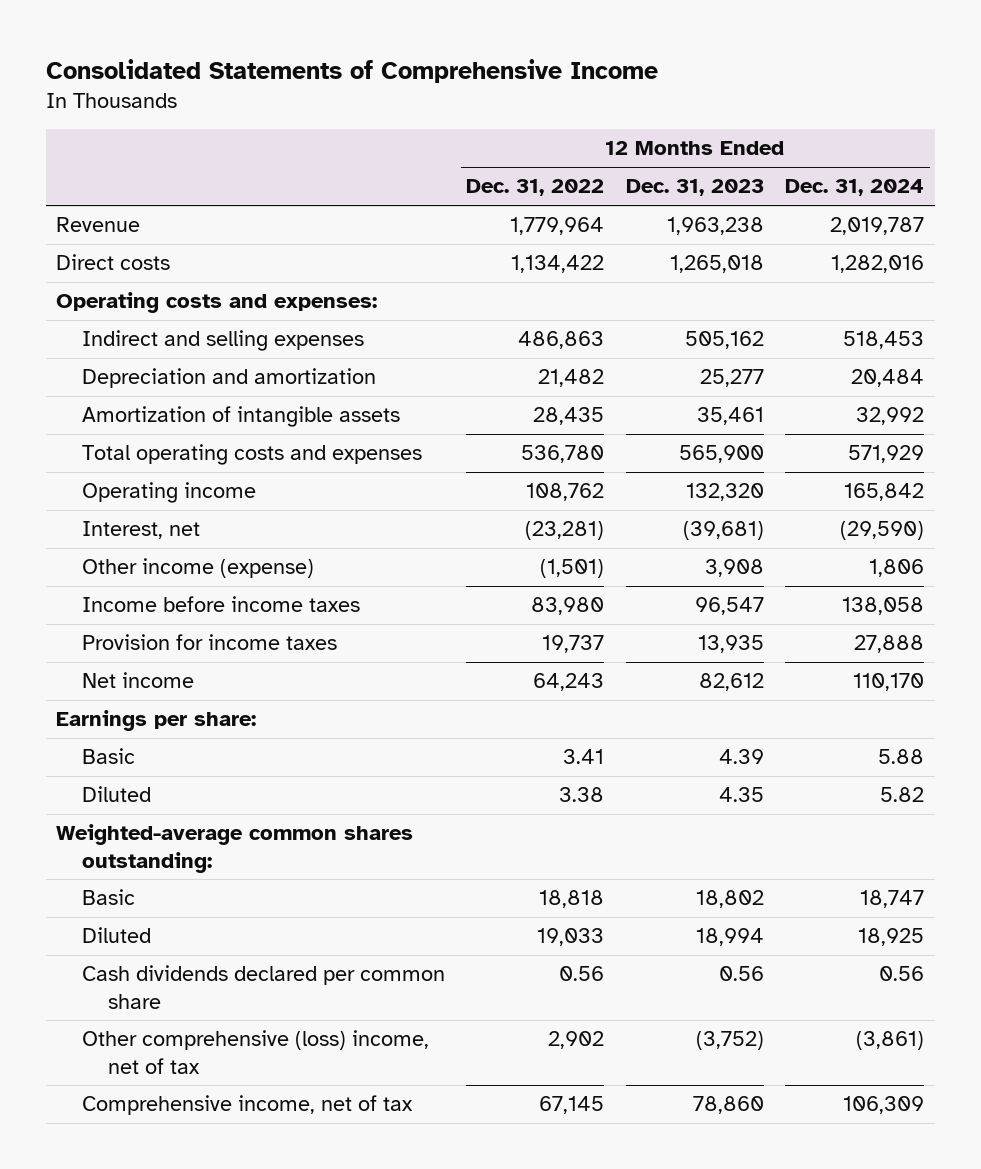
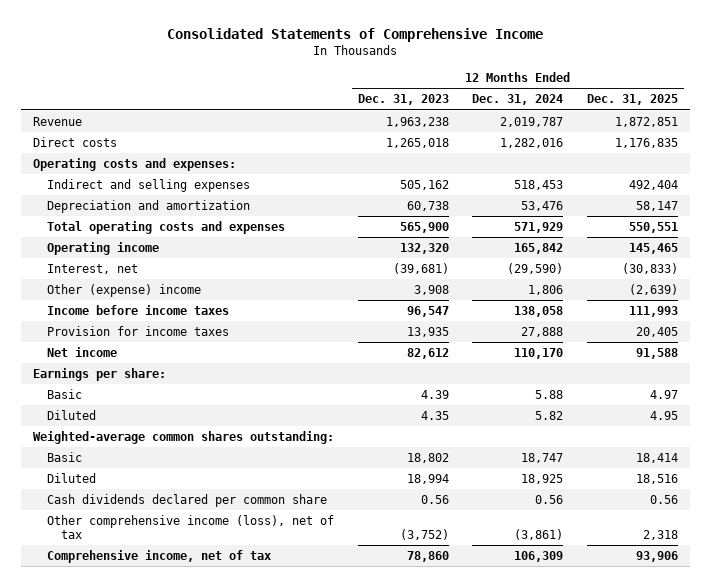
- | 12 Months Ended Dec. 31, 2022 | 12 Months Ended Dec. 31, 2023 | 12 Months Ended Dec. 31, 2024
+ | 12 Months Ended Dec. 31, 2023 | 12 Months Ended Dec. 31, 2024 | 12 Months Ended Dec. 31, 2025
- Depreciation and amortization | 21,482 | 25,277 | 20,484
- Amortization of intangible assets | 28,435 | 35,461 | 32,992
+ Depreciation and amortization | 60,738 | 53,476 | 58,147
- Other income (expense) | (1,501) | 3,908 | 1,806
+ Other (expense) income | 3,908 | 1,806 | (2,639)
- Other comprehensive (loss) income, net of tax | 2,902 | (3,752) | (3,861)
+ Other comprehensive income (loss), net of tax | (3,752) | (3,861) | 2,318

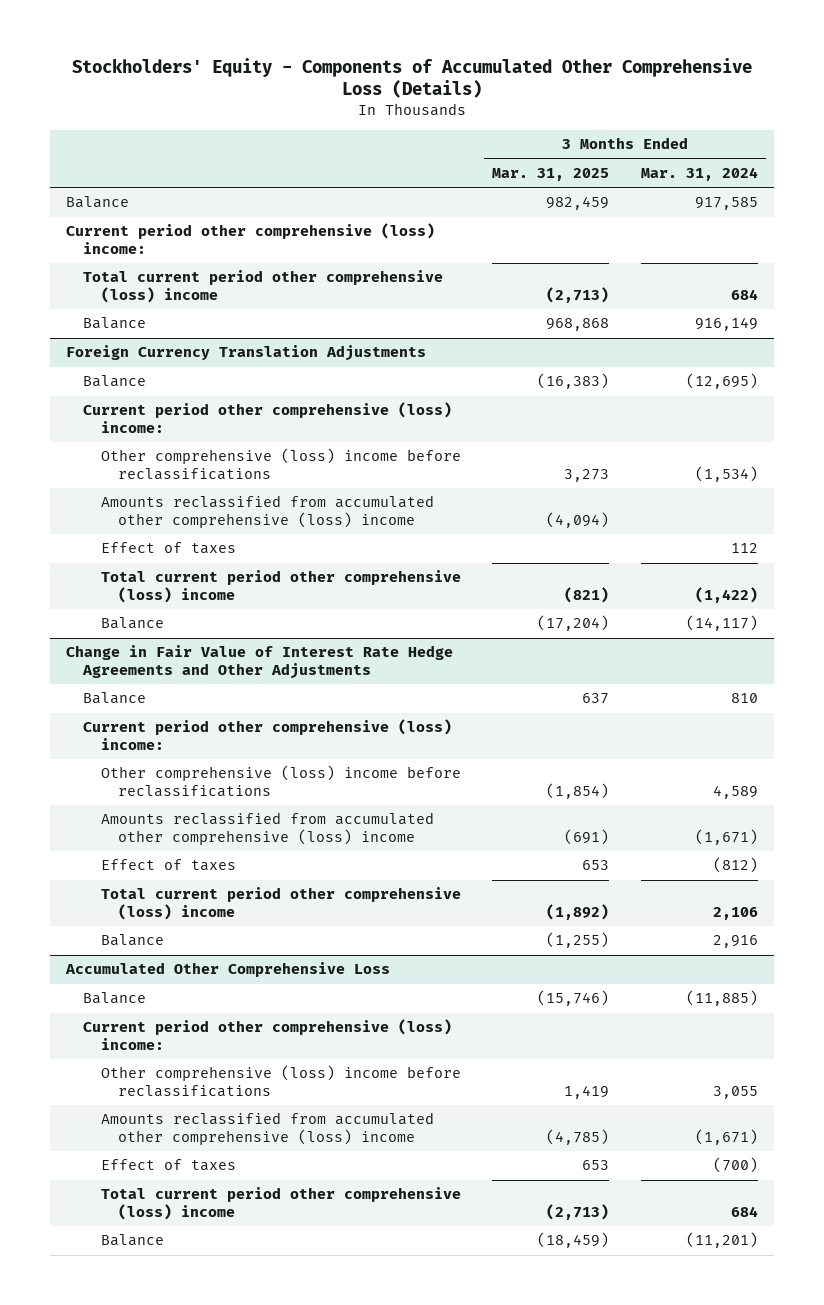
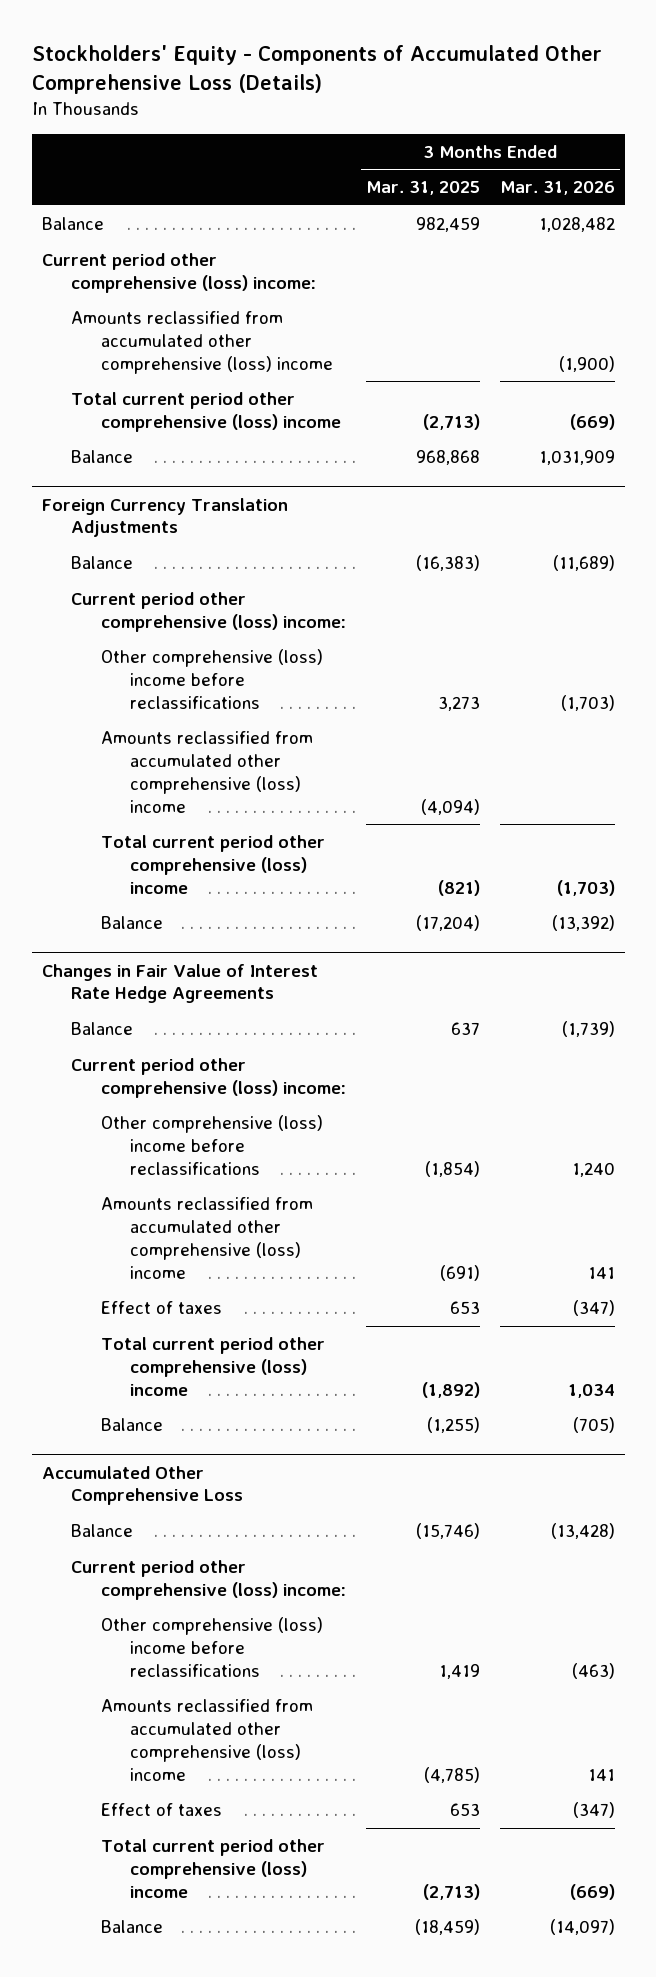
- | 3 Months Ended Mar. 31, 2025 | 3 Months Ended Mar. 31, 2024
+ | 3 Months Ended Mar. 31, 2025 | 3 Months Ended Mar. 31, 2026
+ Amounts reclassified from accumulated other comprehensive (loss) income | | (1,900)
@ Foreign Currency Translation Adjustments
- Effect of taxes | | 112
- Change in Fair Value of Interest Rate Hedge Agreements and Other Adjustments
+ Changes in Fair Value of Interest Rate Hedge Agreements

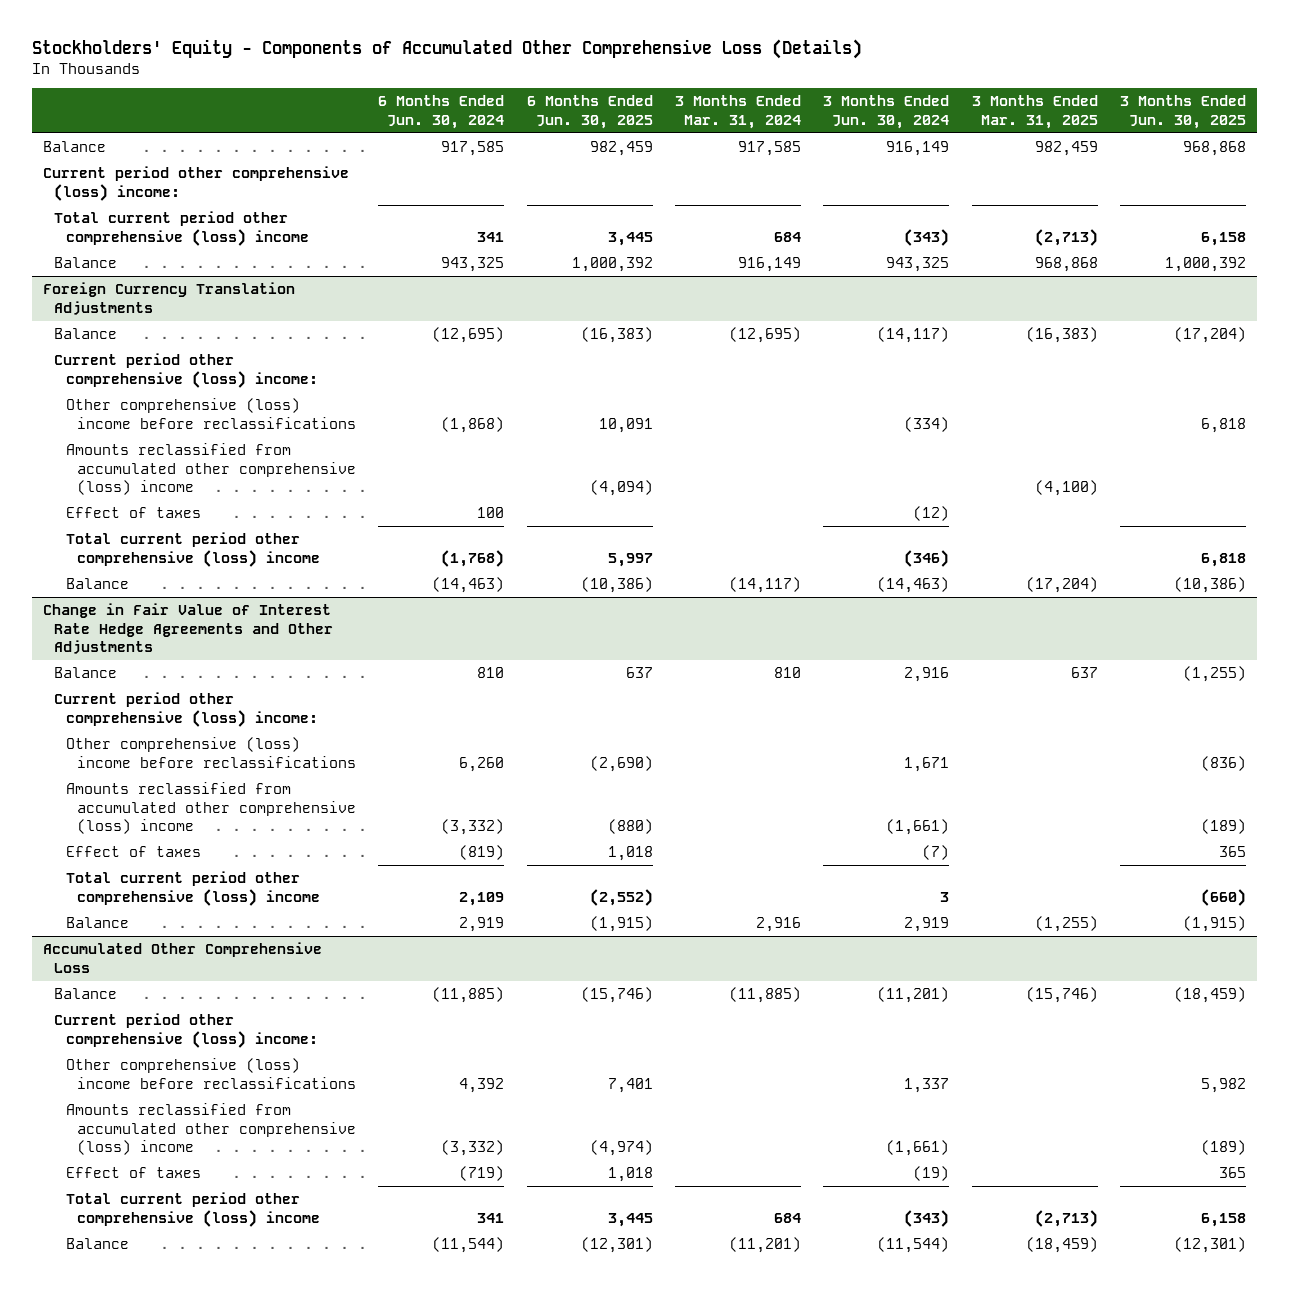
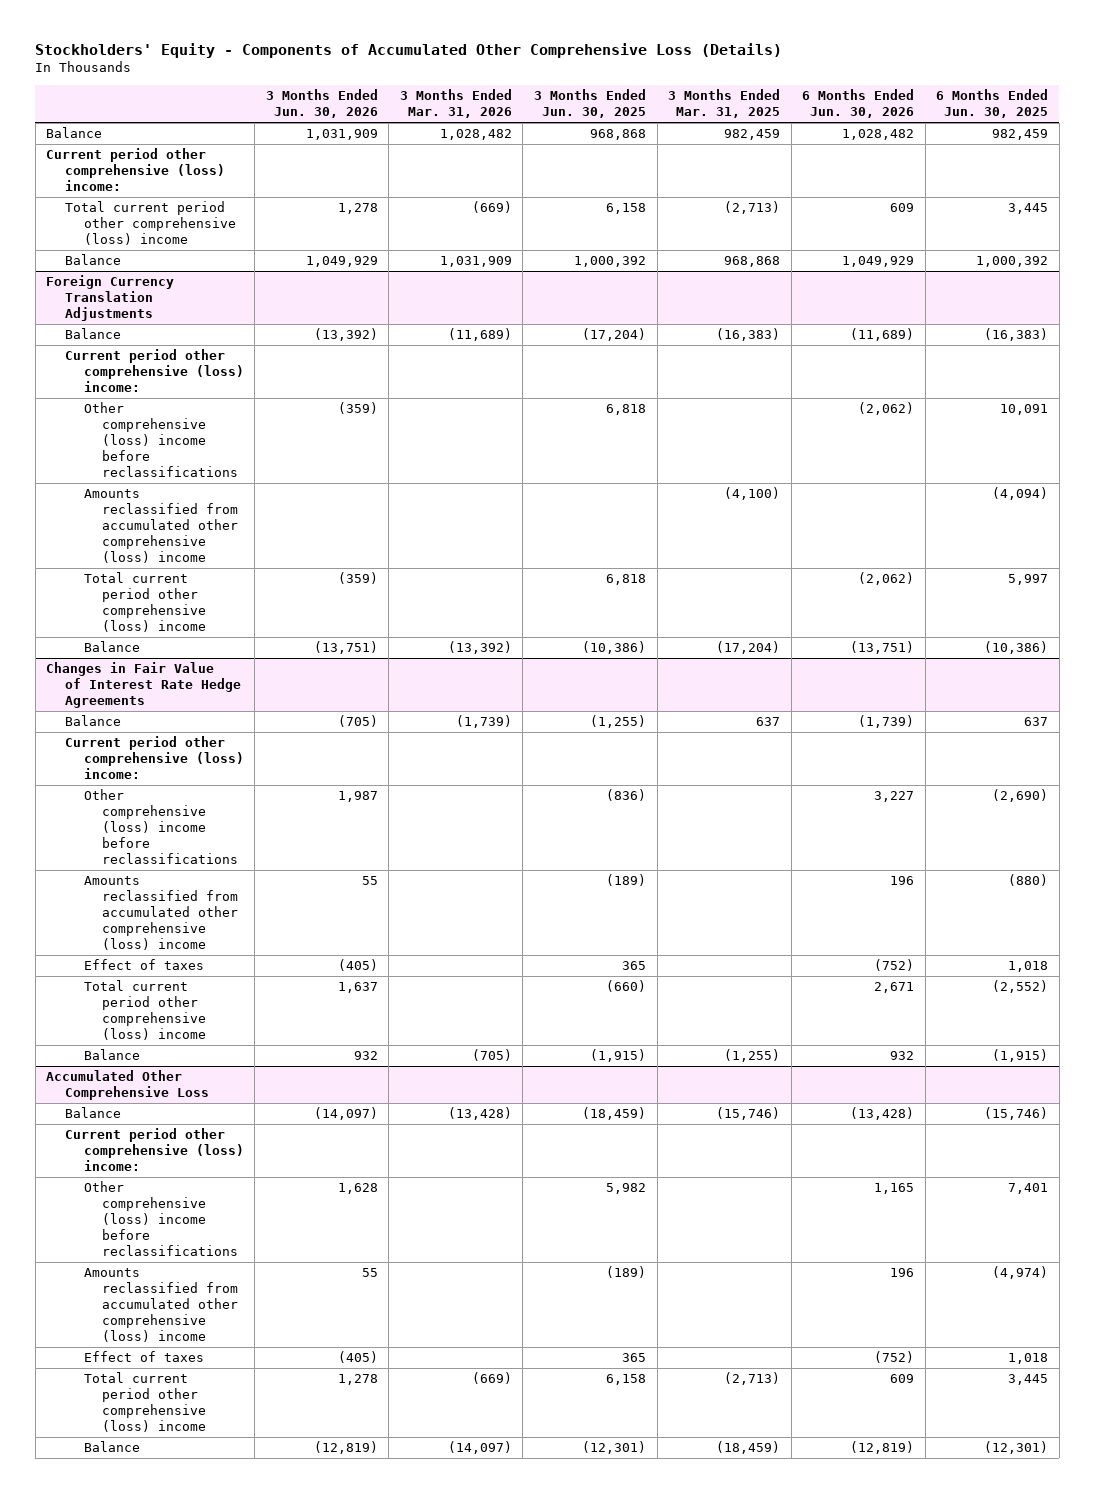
- | 6 Months Ended Jun. 30, 2024 | 6 Months Ended Jun. 30, 2025 | 3 Months Ended Mar. 31, 2024 | 3 Months Ended Jun. 30, 2024 | 3 Months Ended Mar. 31, 2025 | 3 Months Ended Jun. 30, 2025
+ | 3 Months Ended Jun. 30, 2026 | 3 Months Ended Mar. 31, 2026 | 3 Months Ended Jun. 30, 2025 | 3 Months Ended Mar. 31, 2025 | 6 Months Ended Jun. 30, 2026 | 6 Months Ended Jun. 30, 2025
@ Foreign Currency Translation Adjustments
- Effect of taxes | 100 | | | (12) | |
- Change in Fair Value of Interest Rate Hedge Agreements and Other Adjustments
+ Changes in Fair Value of Interest Rate Hedge Agreements

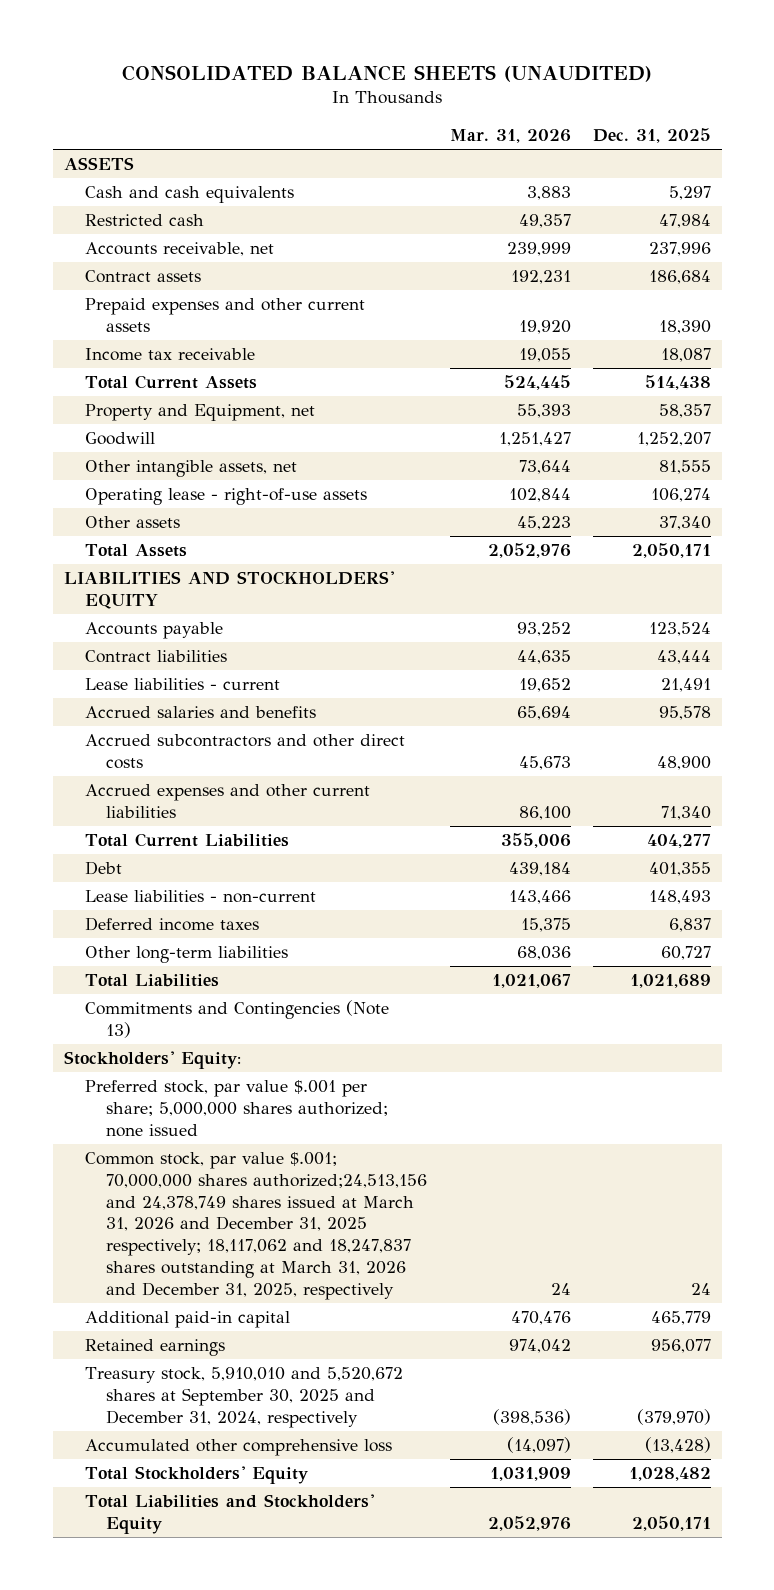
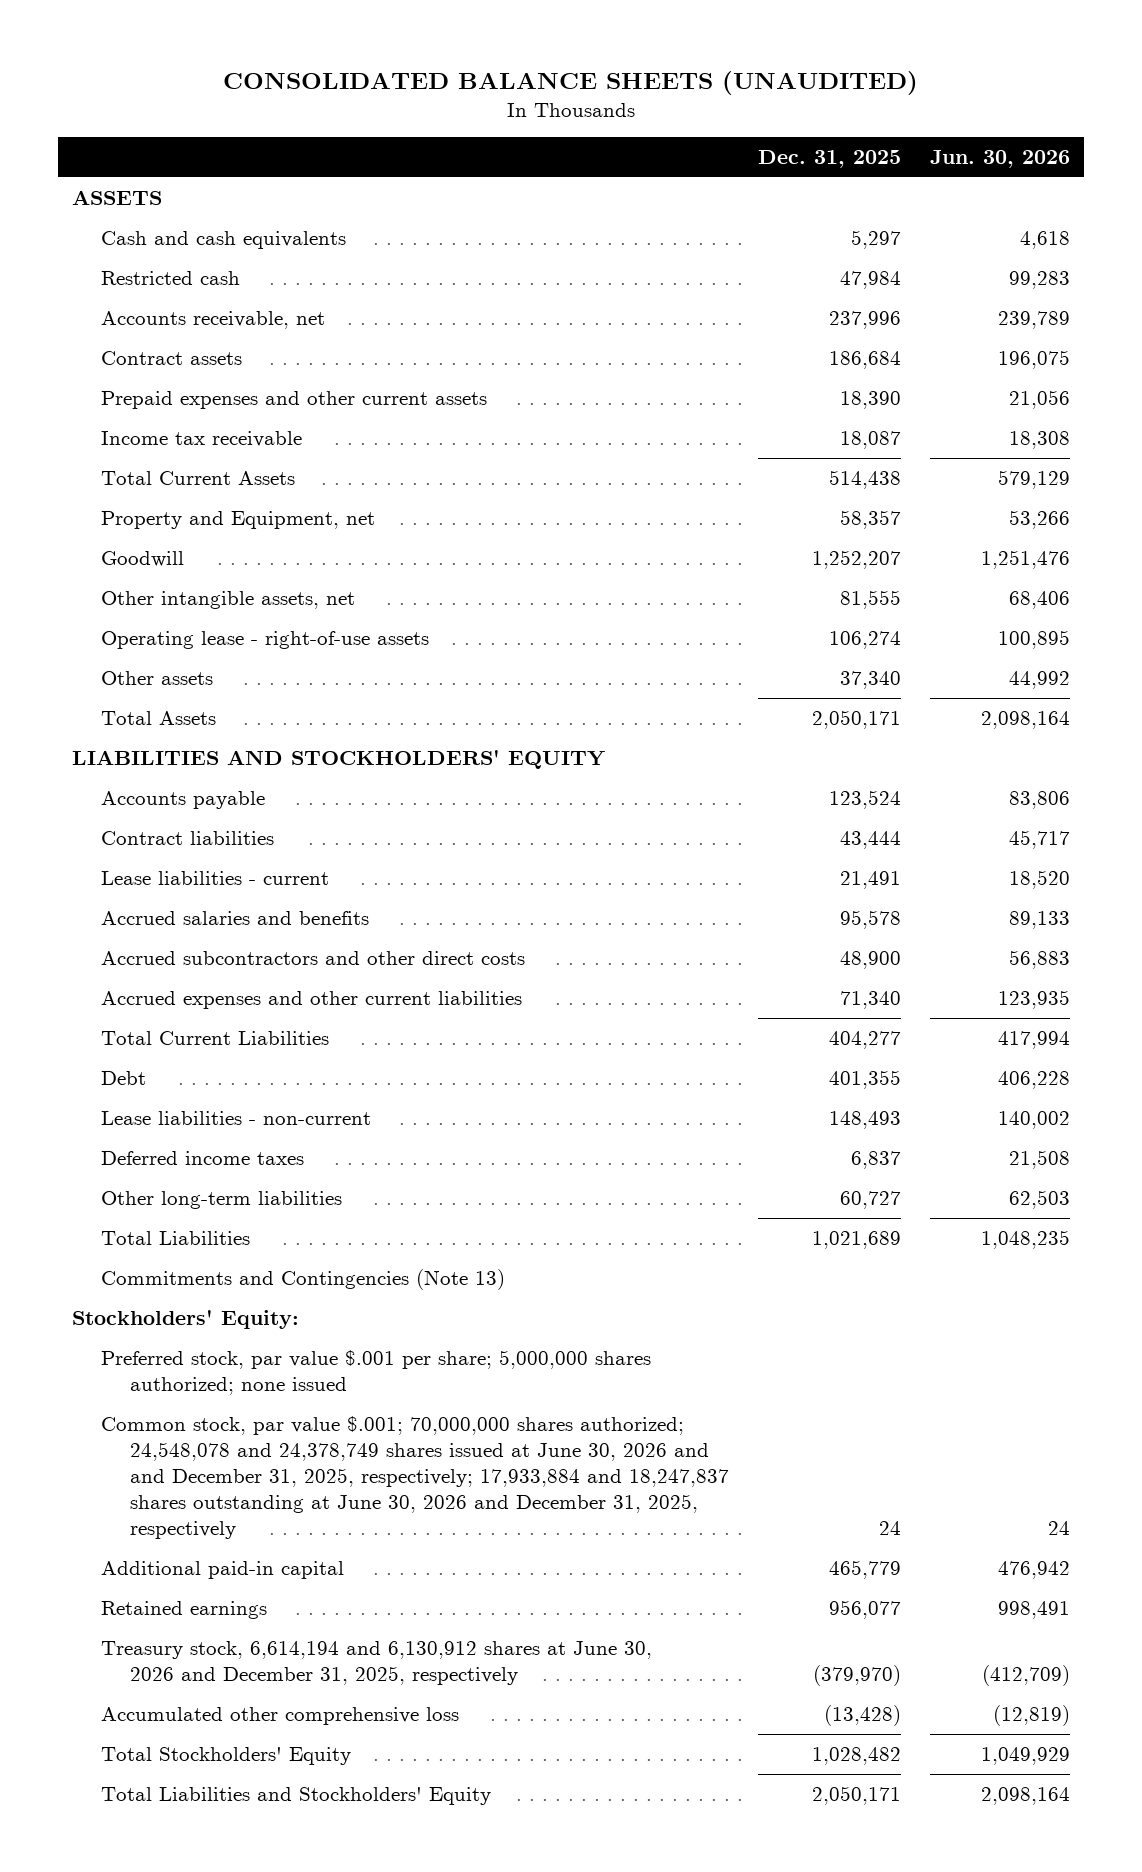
- | Mar. 31, 2026 | Dec. 31, 2025
+ | Dec. 31, 2025 | Jun. 30, 2026
- Common stock, par value $.001; 70,000,000 shares authorized;24,513,156 and 24,378,749 shares issued at March 31, 2026 and December 31, 2025 respectively; 18,117,062 and 18,247,837 shares outstanding at March 31, 2026 and December 31, 2025, respectively | 24 | 24
+ Common stock, par value $.001; 70,000,000 shares authorized; 24,548,078 and 24,378,749 shares issued at June 30, 2026 and and December 31, 2025, respectively; 17,933,884 and 18,247,837 shares outstanding at June 30, 2026 and December 31, 2025, respectively | 24 | 24
- Treasury stock, 5,910,010 and 5,520,672 shares at September 30, 2025 and December 31, 2024, respectively | (398,536) | (379,970)
+ Treasury stock, 6,614,194 and 6,130,912 shares at June 30, 2026 and December 31, 2025, respectively | (379,970) | (412,709)

